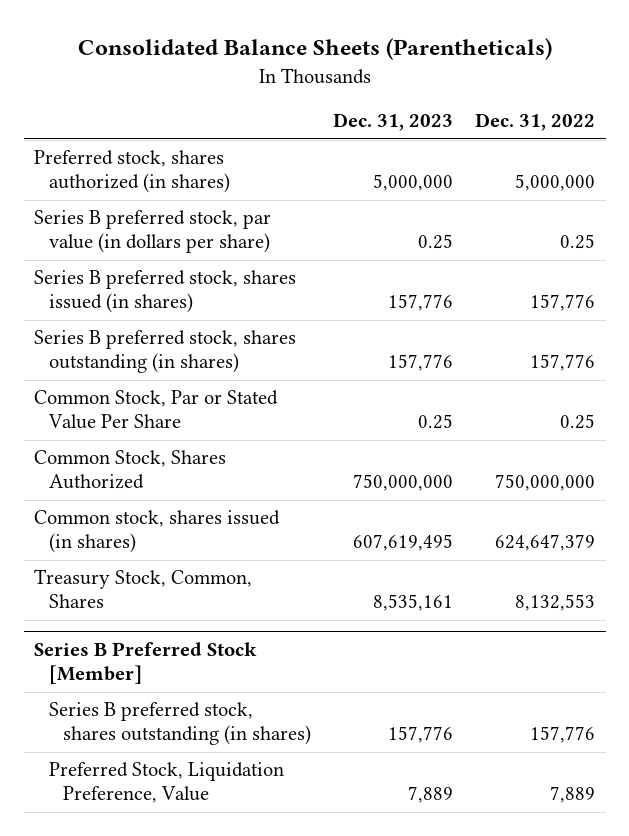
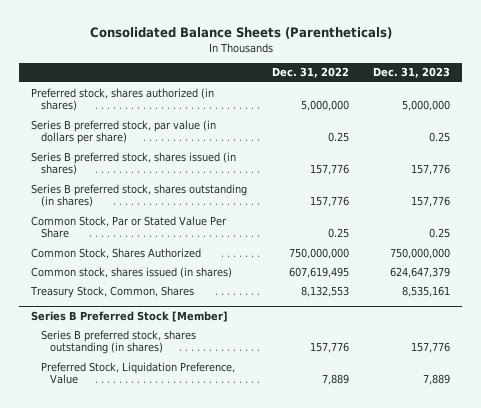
- | Dec. 31, 2023 | Dec. 31, 2022
+ | Dec. 31, 2022 | Dec. 31, 2023
- Common stock, shares issued (in shares) | 607,619,495 | 624,647,379
+ Common stock, shares issued (in shares) | 607,619,495 | 624,647,379

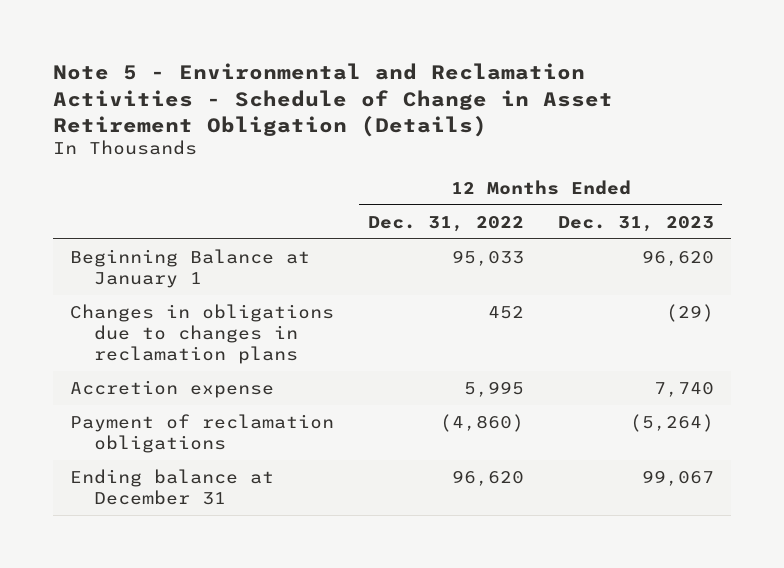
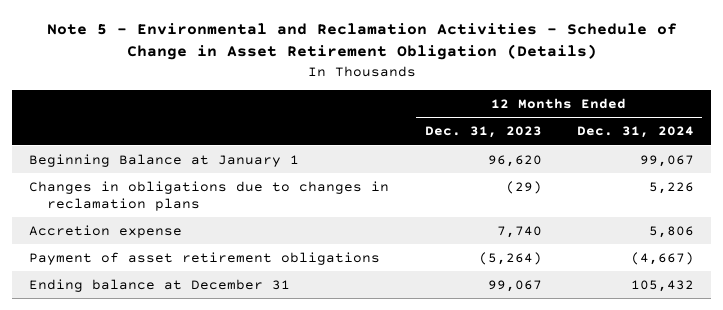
- | 12 Months Ended Dec. 31, 2022 | 12 Months Ended Dec. 31, 2023
+ | 12 Months Ended Dec. 31, 2023 | 12 Months Ended Dec. 31, 2024
- Payment of reclamation obligations | (4,860) | (5,264)
+ Payment of asset retirement obligations | (5,264) | (4,667)

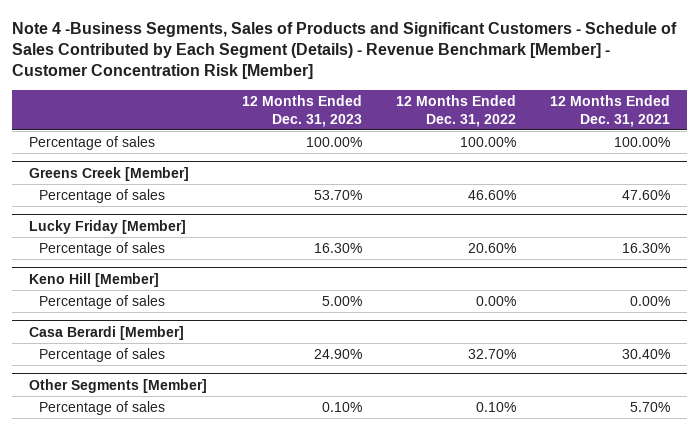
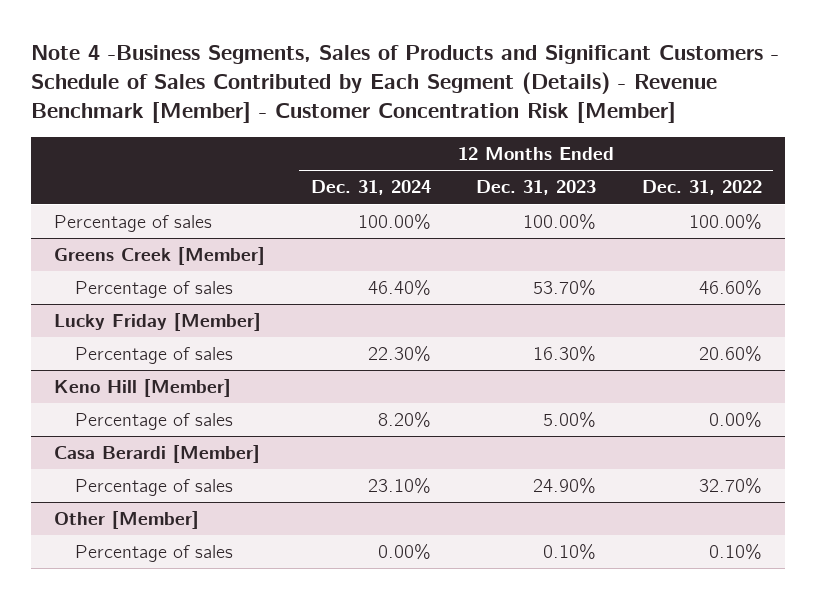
- | 12 Months Ended Dec. 31, 2023 | 12 Months Ended Dec. 31, 2022 | 12 Months Ended Dec. 31, 2021
+ | 12 Months Ended Dec. 31, 2024 | 12 Months Ended Dec. 31, 2023 | 12 Months Ended Dec. 31, 2022
- Other Segments [Member]
+ Other [Member]

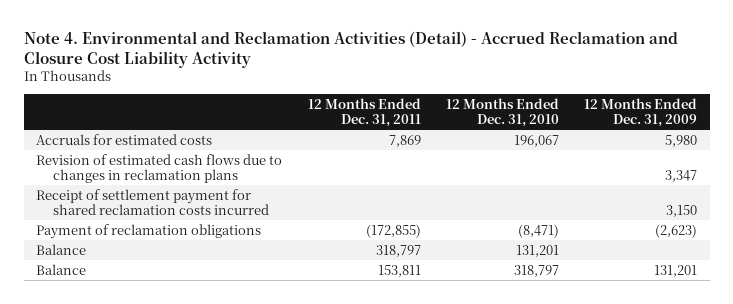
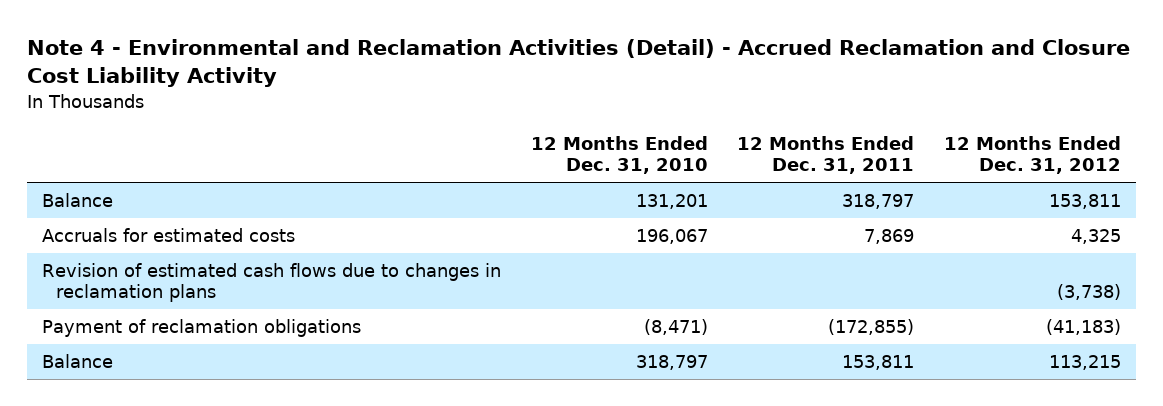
- Note 4. Environmental and Reclamation Activities (Detail) - Accrued Reclamation and Closure Cost Liability Activity
+ Note 4 - Environmental and Reclamation Activities (Detail) - Accrued Reclamation and Closure Cost Liability Activity
- | 12 Months Ended Dec. 31, 2011 | 12 Months Ended Dec. 31, 2010 | 12 Months Ended Dec. 31, 2009
+ | 12 Months Ended Dec. 31, 2010 | 12 Months Ended Dec. 31, 2011 | 12 Months Ended Dec. 31, 2012
moved up: Balance | 131,201 | 318,797 | 153,811
- Receipt of settlement payment for shared reclamation costs incurred | | | 3,150

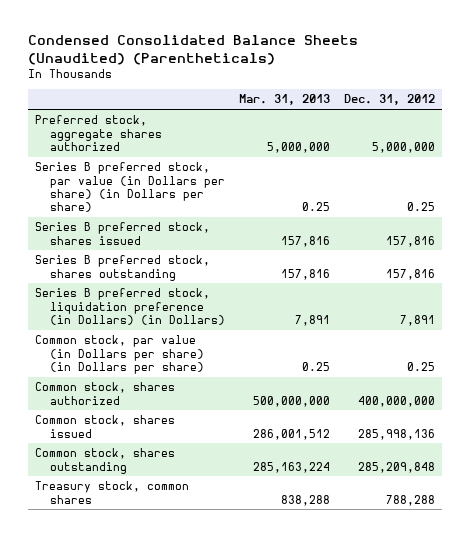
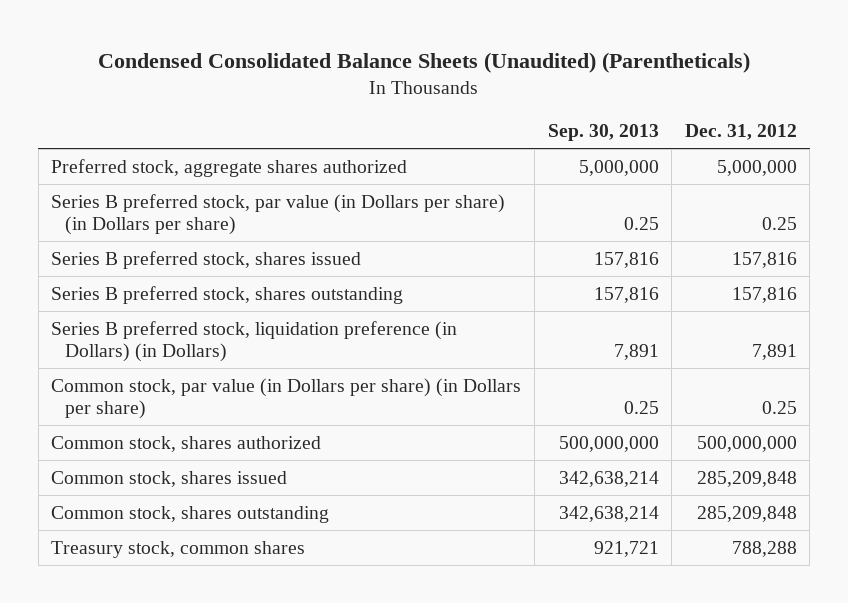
- | Mar. 31, 2013 | Dec. 31, 2012
+ | Sep. 30, 2013 | Dec. 31, 2012
- Common stock, shares authorized | 500,000,000 | 400,000,000
- Common stock, shares issued | 286,001,512 | 285,998,136
+ Common stock, shares authorized | 500,000,000 | 500,000,000
+ Common stock, shares issued | 342,638,214 | 285,209,848

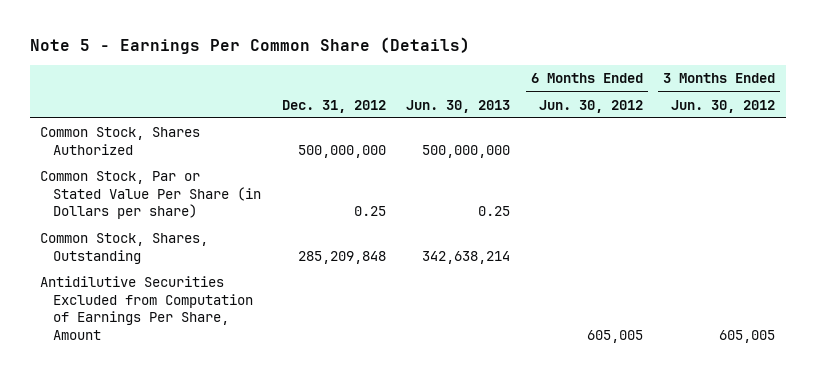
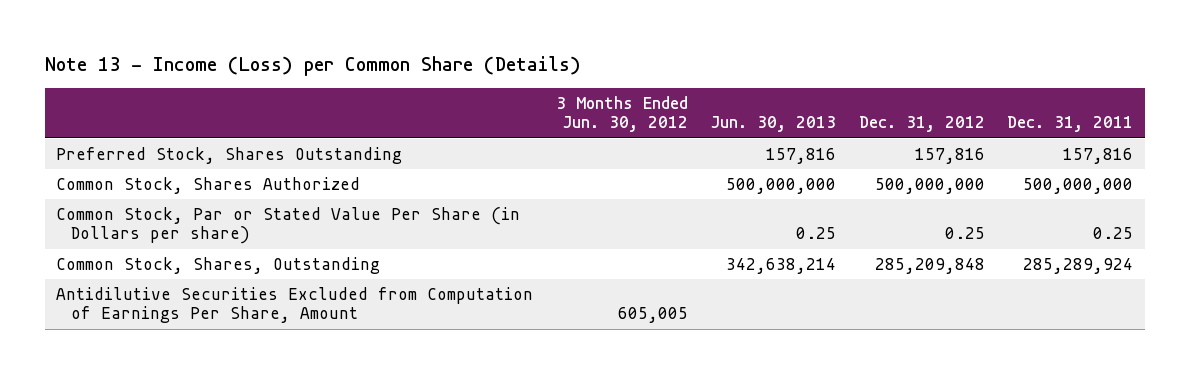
- Note 5 - Earnings Per Common Share (Details)
+ Note 13 - Income (Loss) per Common Share (Details)
- | Dec. 31, 2012 | Jun. 30, 2013 | 6 Months Ended Jun. 30, 2012 | 3 Months Ended Jun. 30, 2012
+ | 3 Months Ended Jun. 30, 2012 | Jun. 30, 2013 | Dec. 31, 2012 | Dec. 31, 2011
+ Preferred Stock, Shares Outstanding | | 157,816 | 157,816 | 157,816

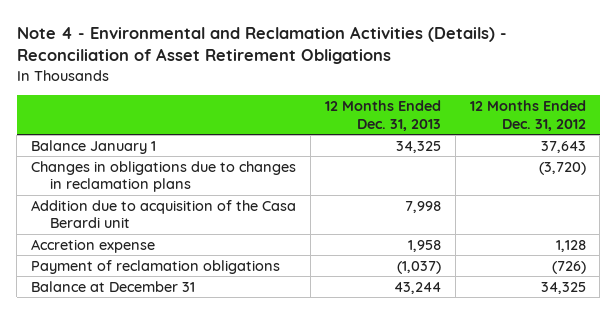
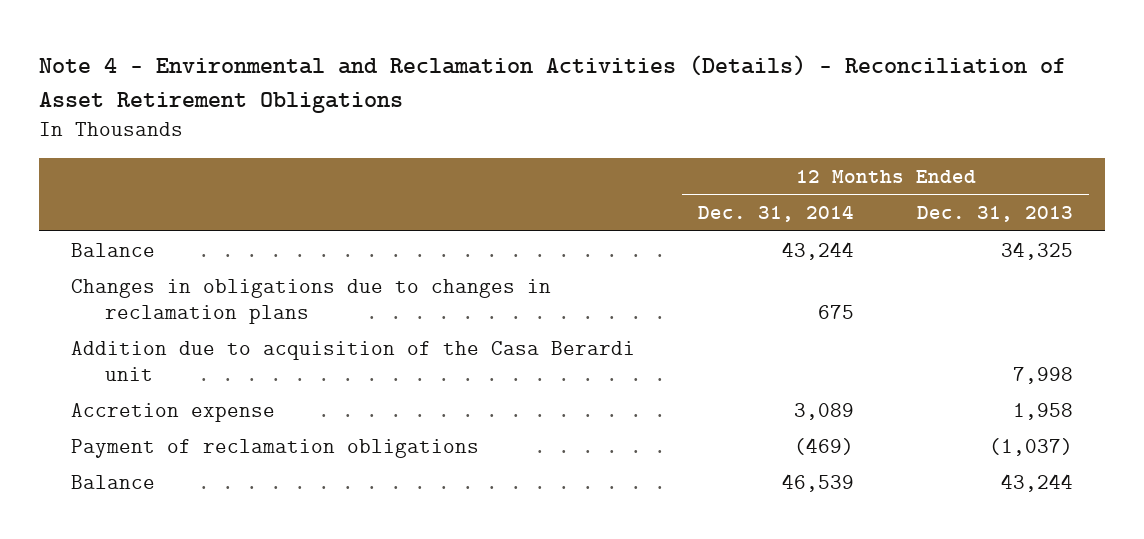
- | 12 Months Ended Dec. 31, 2013 | 12 Months Ended Dec. 31, 2012
+ | 12 Months Ended Dec. 31, 2014 | 12 Months Ended Dec. 31, 2013
- Balance January 1 | 34,325 | 37,643
+ Balance | 43,244 | 34,325
- Balance at December 31 | 43,244 | 34,325
+ Balance | 46,539 | 43,244

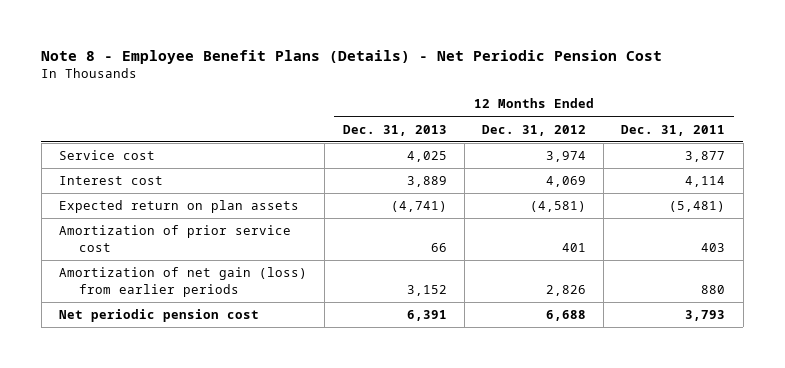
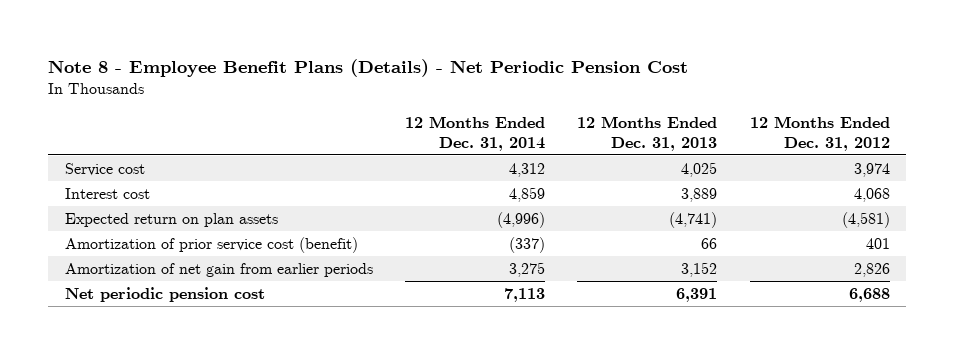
- | 12 Months Ended Dec. 31, 2013 | 12 Months Ended Dec. 31, 2012 | 12 Months Ended Dec. 31, 2011
+ | 12 Months Ended Dec. 31, 2014 | 12 Months Ended Dec. 31, 2013 | 12 Months Ended Dec. 31, 2012
- Interest cost | 3,889 | 4,069 | 4,114
+ Interest cost | 4,859 | 3,889 | 4,068
- Amortization of prior service cost | 66 | 401 | 403
- Amortization of net gain (loss) from earlier periods | 3,152 | 2,826 | 880
+ Amortization of prior service cost (benefit) | (337) | 66 | 401
+ Amortization of net gain from earlier periods | 3,275 | 3,152 | 2,826

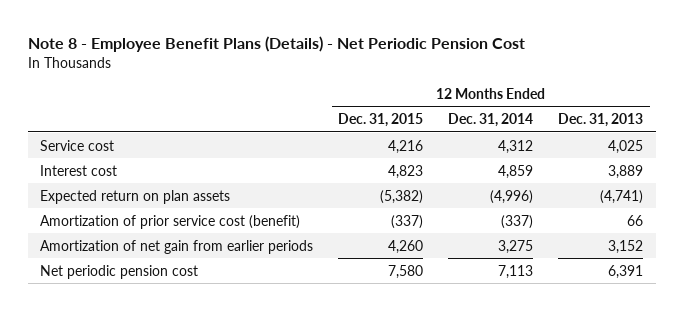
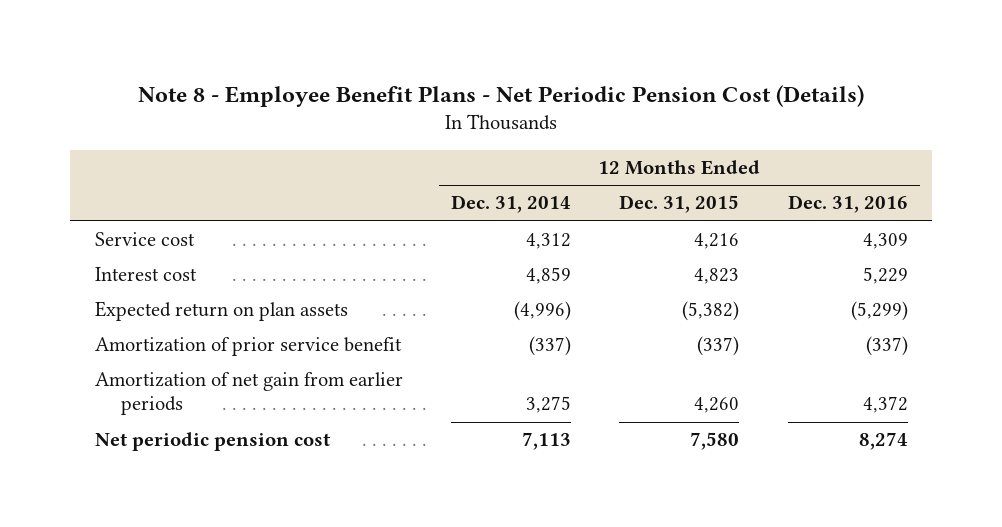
- Note 8 - Employee Benefit Plans (Details) - Net Periodic Pension Cost
+ Note 8 - Employee Benefit Plans - Net Periodic Pension Cost (Details)
- | 12 Months Ended Dec. 31, 2015 | 12 Months Ended Dec. 31, 2014 | 12 Months Ended Dec. 31, 2013
+ | 12 Months Ended Dec. 31, 2014 | 12 Months Ended Dec. 31, 2015 | 12 Months Ended Dec. 31, 2016
- Amortization of prior service cost (benefit) | (337) | (337) | 66
+ Amortization of prior service benefit | (337) | (337) | (337)

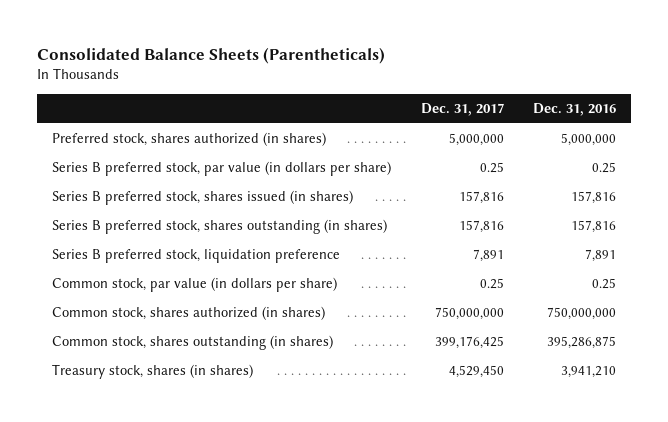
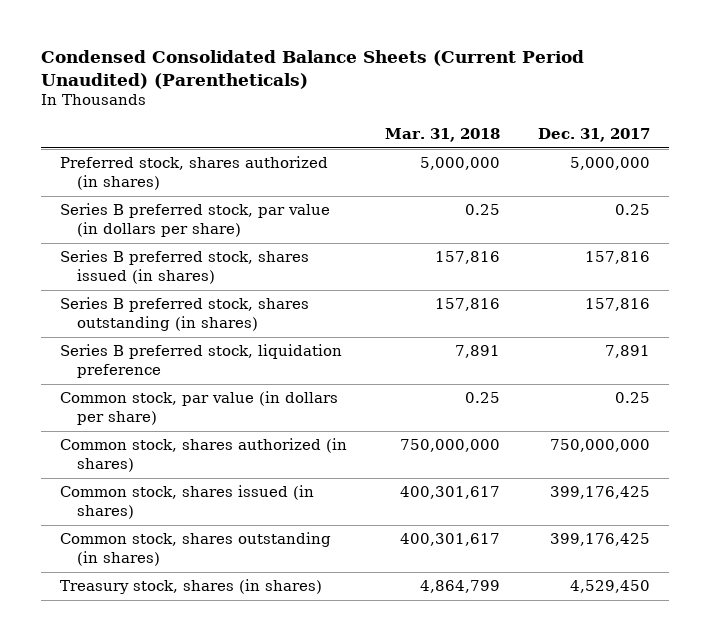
- Consolidated Balance Sheets (Parentheticals)
+ Condensed Consolidated Balance Sheets (Current Period Unaudited) (Parentheticals)
- | Dec. 31, 2017 | Dec. 31, 2016
+ | Mar. 31, 2018 | Dec. 31, 2017
+ Common stock, shares issued (in shares) | 400,301,617 | 399,176,425

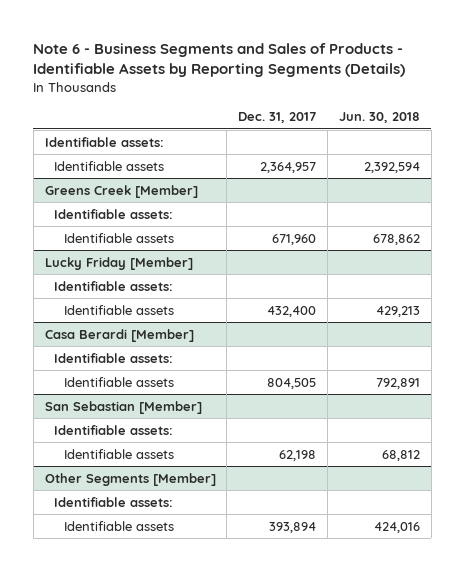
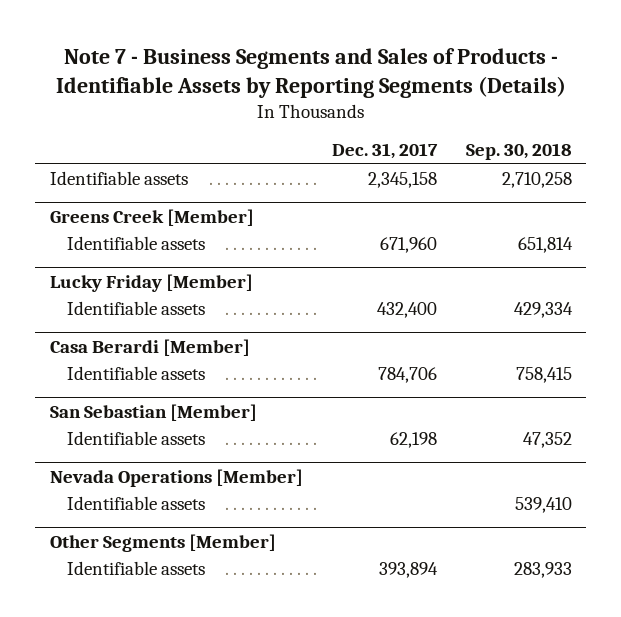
- Note 6 - Business Segments and Sales of Products - Identifiable Assets by Reporting Segments (Details)
+ Note 7 - Business Segments and Sales of Products - Identifiable Assets by Reporting Segments (Details)
- | Dec. 31, 2017 | Jun. 30, 2018
+ | Dec. 31, 2017 | Sep. 30, 2018
- Identifiable assets:
- Identifiable assets | 2,364,957 | 2,392,594
+ Identifiable assets | 2,345,158 | 2,710,258
@ Greens Creek [Member]
- Identifiable assets:
@ Lucky Friday [Member]
- Identifiable assets:
@ Casa Berardi [Member]
- Identifiable assets:
- Identifiable assets | 804,505 | 792,891
+ Identifiable assets | 784,706 | 758,415
@ San Sebastian [Member]
- Identifiable assets:
+ Nevada Operations [Member]
+ Identifiable assets | | 539,410
@ Other Segments [Member]
- Identifiable assets:

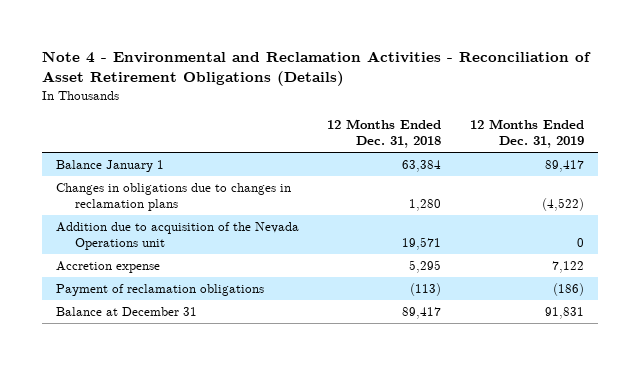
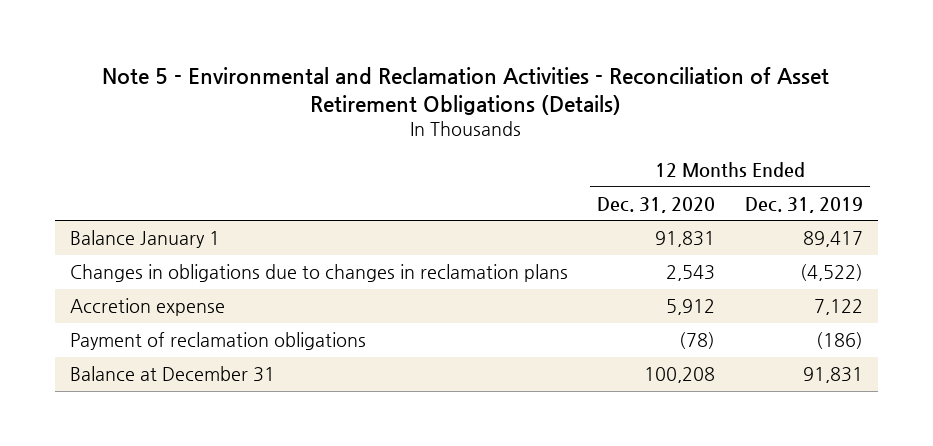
- Note 4 - Environmental and Reclamation Activities - Reconciliation of Asset Retirement Obligations (Details)
+ Note 5 - Environmental and Reclamation Activities - Reconciliation of Asset Retirement Obligations (Details)
- | 12 Months Ended Dec. 31, 2018 | 12 Months Ended Dec. 31, 2019
+ | 12 Months Ended Dec. 31, 2020 | 12 Months Ended Dec. 31, 2019
- Addition due to acquisition of the Nevada Operations unit | 19,571 | 0

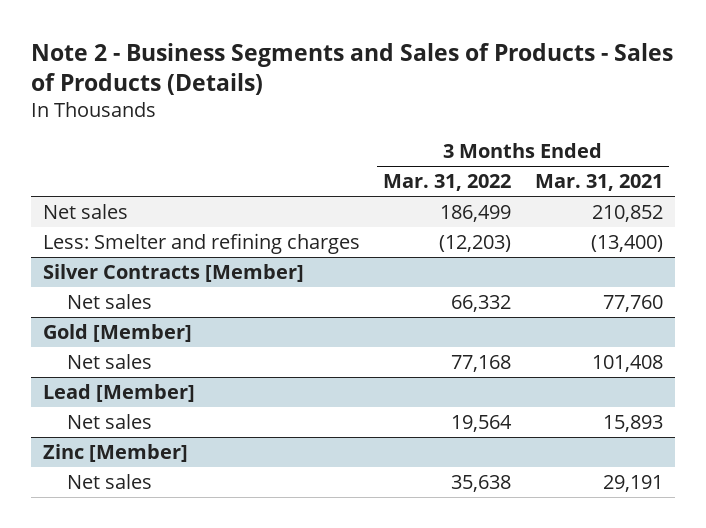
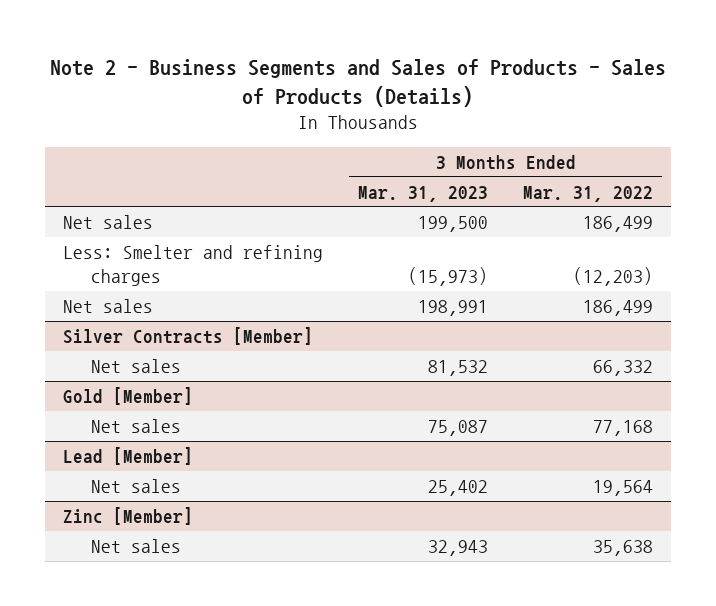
- | 3 Months Ended Mar. 31, 2022 | 3 Months Ended Mar. 31, 2021
+ | 3 Months Ended Mar. 31, 2023 | 3 Months Ended Mar. 31, 2022
+ Net sales | 198,991 | 186,499

